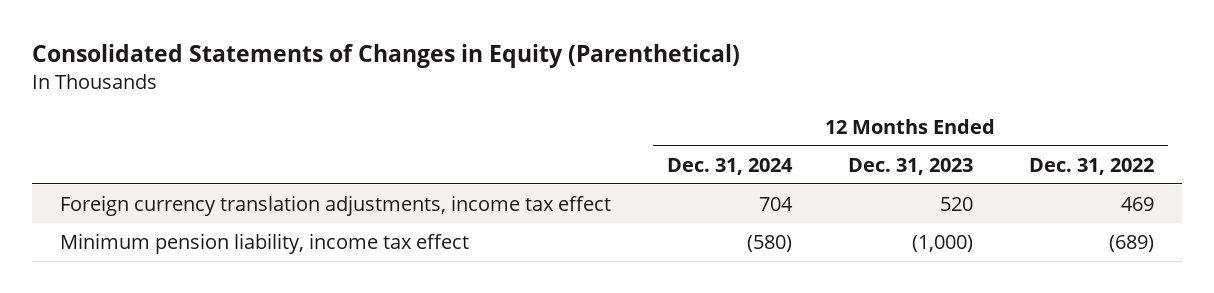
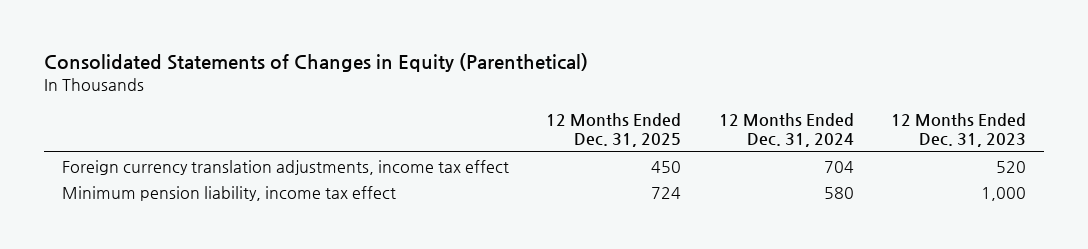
- | 12 Months Ended Dec. 31, 2024 | 12 Months Ended Dec. 31, 2023 | 12 Months Ended Dec. 31, 2022
+ | 12 Months Ended Dec. 31, 2025 | 12 Months Ended Dec. 31, 2024 | 12 Months Ended Dec. 31, 2023
- Minimum pension liability, income tax effect | (580) | (1,000) | (689)
+ Minimum pension liability, income tax effect | 724 | 580 | 1,000

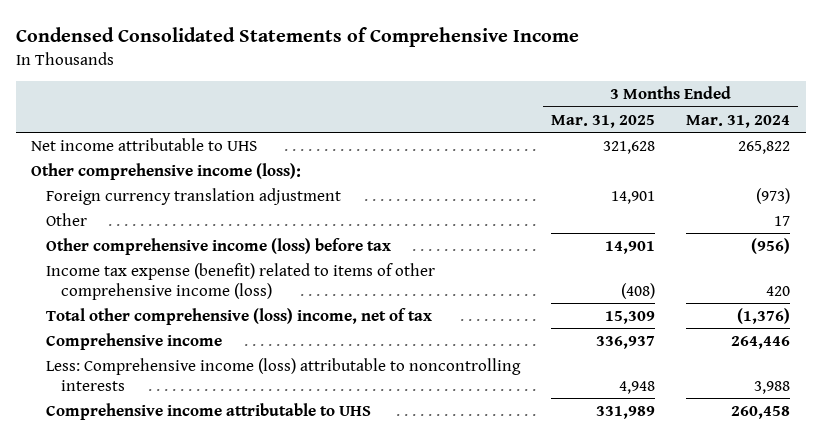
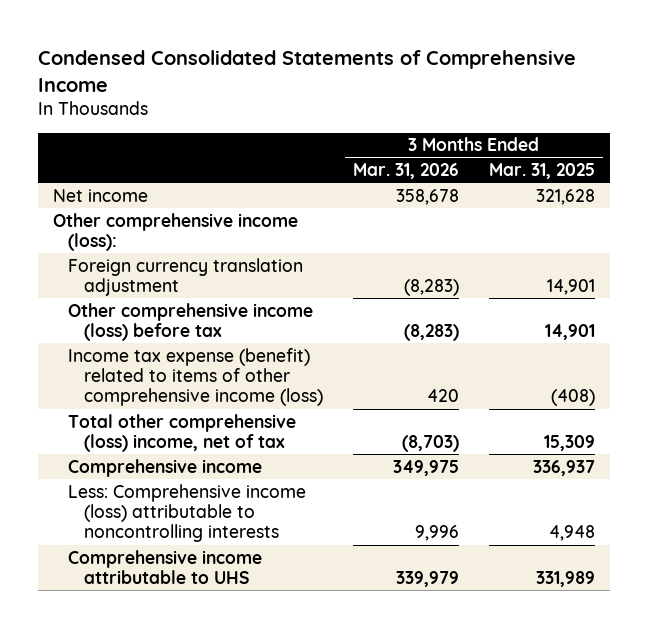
- | 3 Months Ended Mar. 31, 2025 | 3 Months Ended Mar. 31, 2024
+ | 3 Months Ended Mar. 31, 2026 | 3 Months Ended Mar. 31, 2025
- Net income attributable to UHS | 321,628 | 265,822
+ Net income | 358,678 | 321,628
- Other | | 17

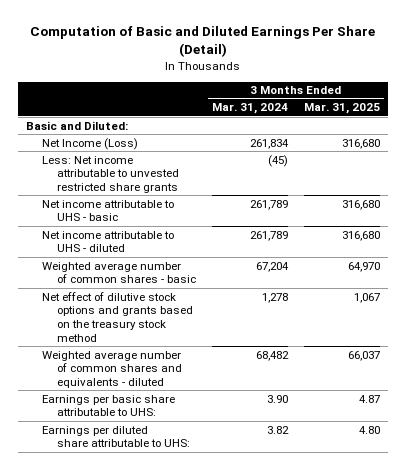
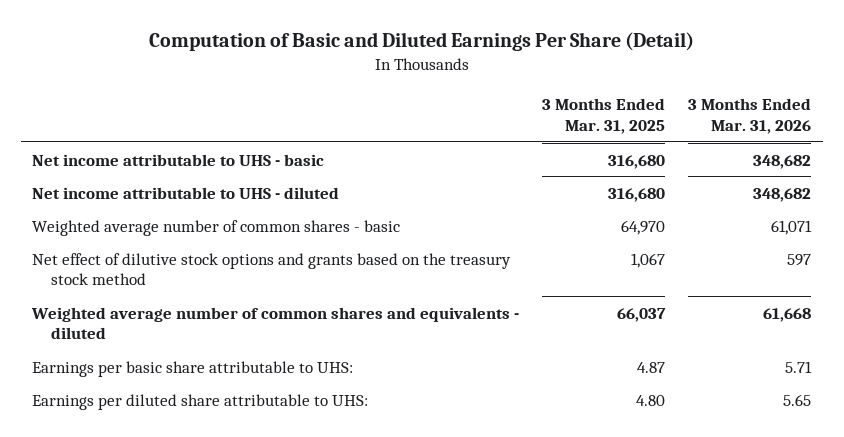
- | 3 Months Ended Mar. 31, 2024 | 3 Months Ended Mar. 31, 2025
+ | 3 Months Ended Mar. 31, 2025 | 3 Months Ended Mar. 31, 2026
- Basic and Diluted:
- Net Income (Loss) | 261,834 | 316,680
- Less: Net income attributable to unvested restricted share grants | (45) |

